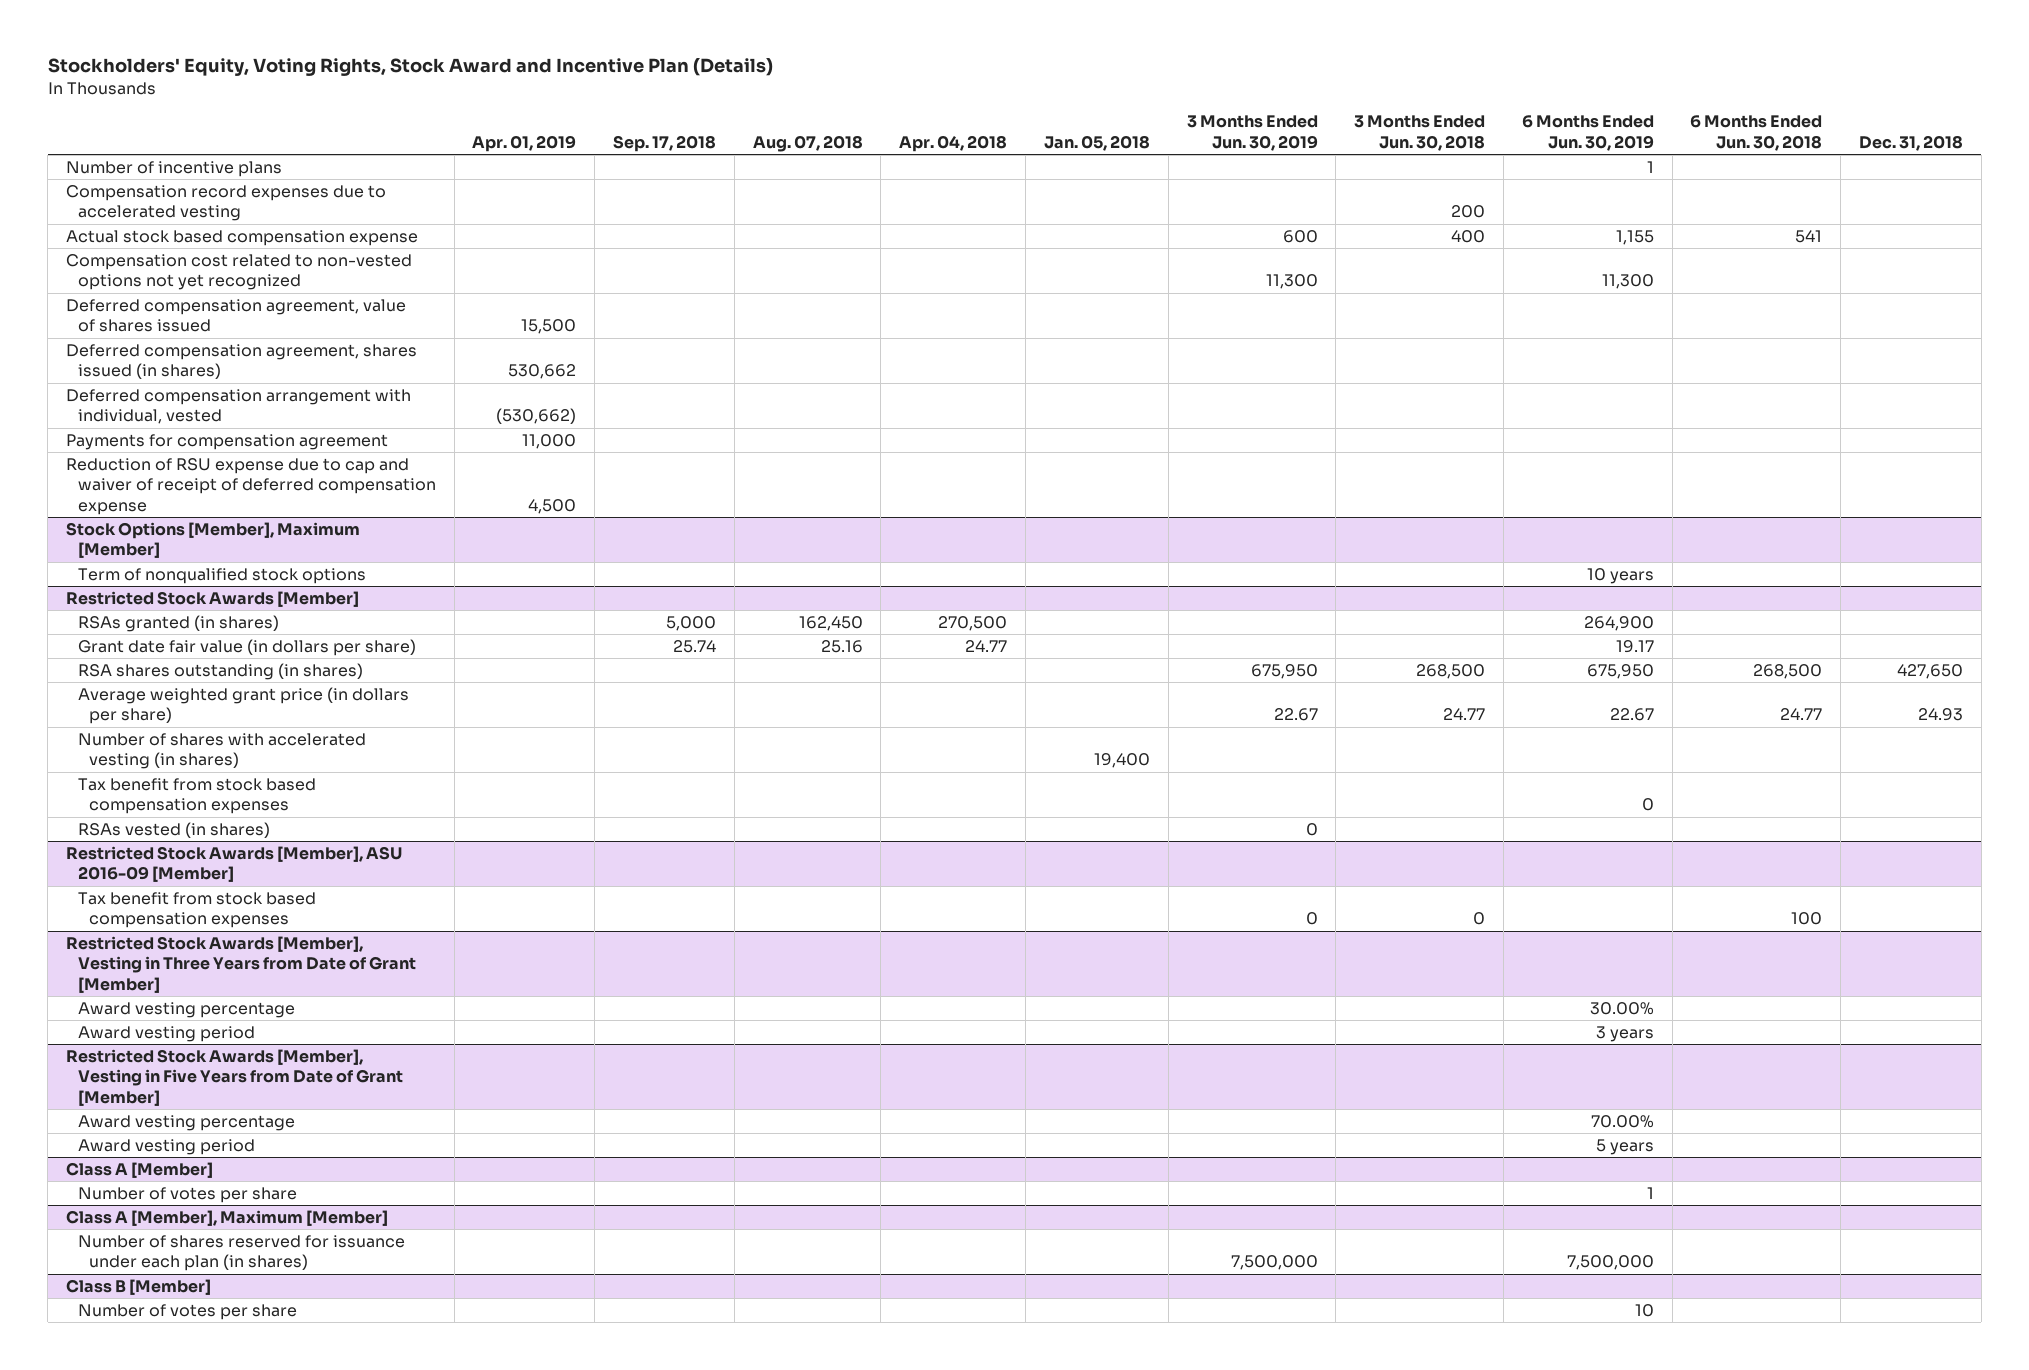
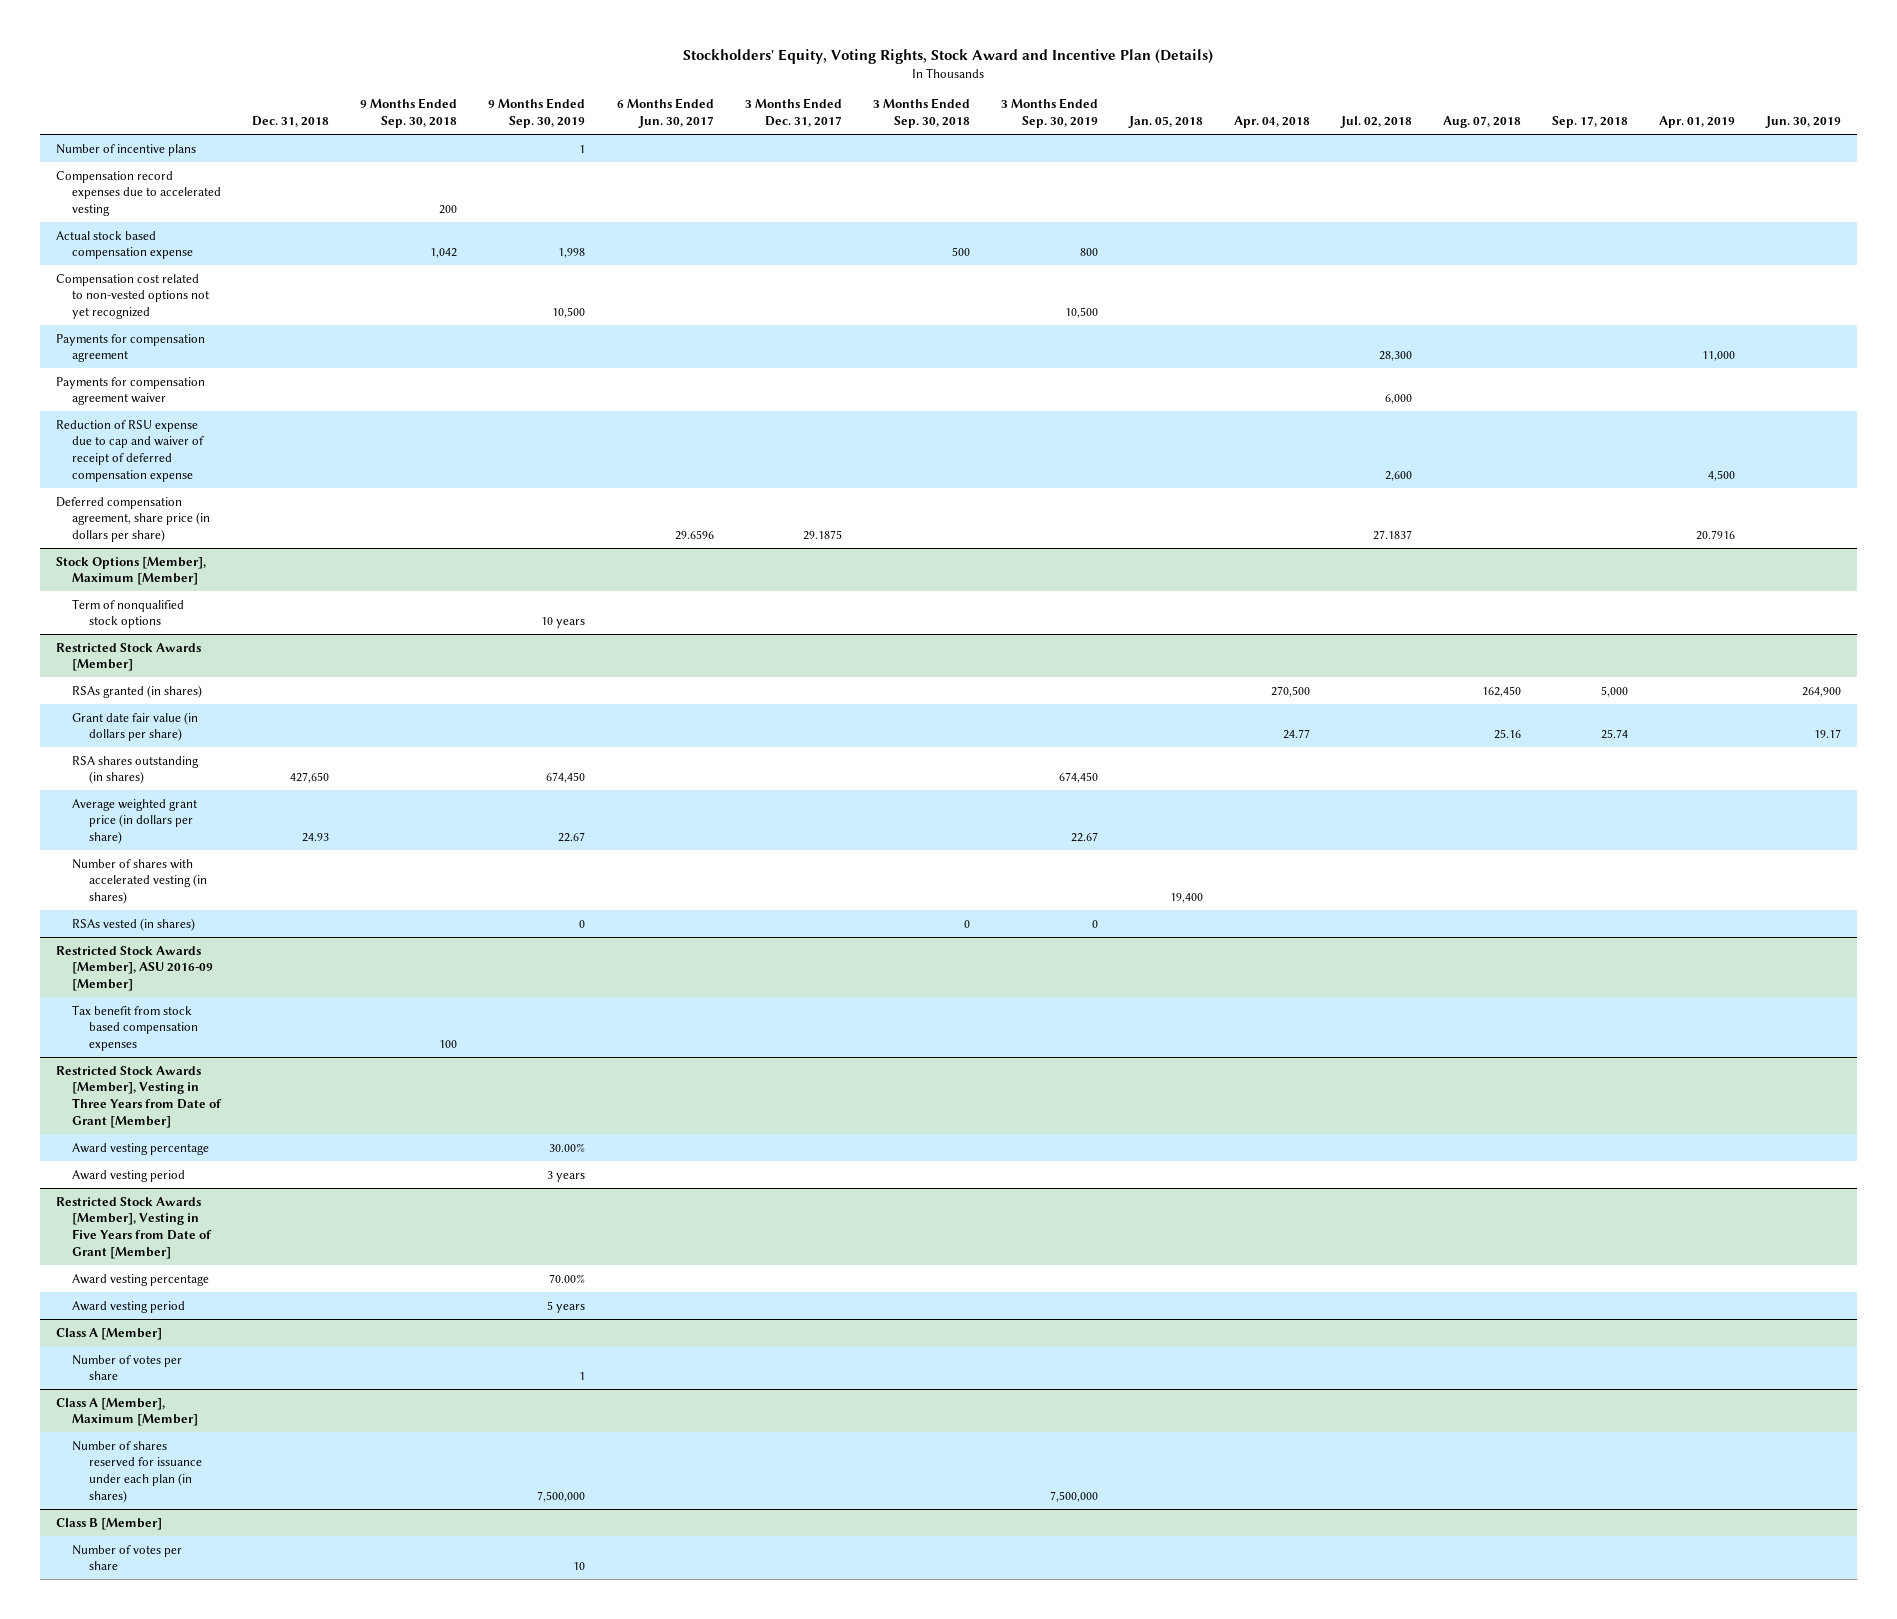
- | Apr. 01, 2019 | Sep. 17, 2018 | Aug. 07, 2018 | Apr. 04, 2018 | Jan. 05, 2018 | 3 Months Ended Jun. 30, 2019 | 3 Months Ended Jun. 30, 2018 | 6 Months Ended Jun. 30, 2019 | 6 Months Ended Jun. 30, 2018 | Dec. 31, 2018
+ | Dec. 31, 2018 | 9 Months Ended Sep. 30, 2018 | 9 Months Ended Sep. 30, 2019 | 6 Months Ended Jun. 30, 2017 | 3 Months Ended Dec. 31, 2017 | 3 Months Ended Sep. 30, 2018 | 3 Months Ended Sep. 30, 2019 | Jan. 05, 2018 | Apr. 04, 2018 | Jul. 02, 2018 | Aug. 07, 2018 | Sep. 17, 2018 | Apr. 01, 2019 | Jun. 30, 2019
- Deferred compensation agreement, value of shares issued | 15,500 | | | | | | | | |
- Deferred compensation agreement, shares issued (in shares) | 530,662 | | | | | | | | |
- Deferred compensation arrangement with individual, vested | (530,662) | | | | | | | | |
+ Payments for compensation agreement waiver | | | | | | | | | | 6,000 | | | |
+ Deferred compensation agreement, share price (in dollars per share) | | | | 29.6596 | 29.1875 | | | | | 27.1837 | | | 20.7916 |
@ Restricted Stock Awards [Member]
- Tax benefit from stock based compensation expenses | | | | | | | | 0 | |

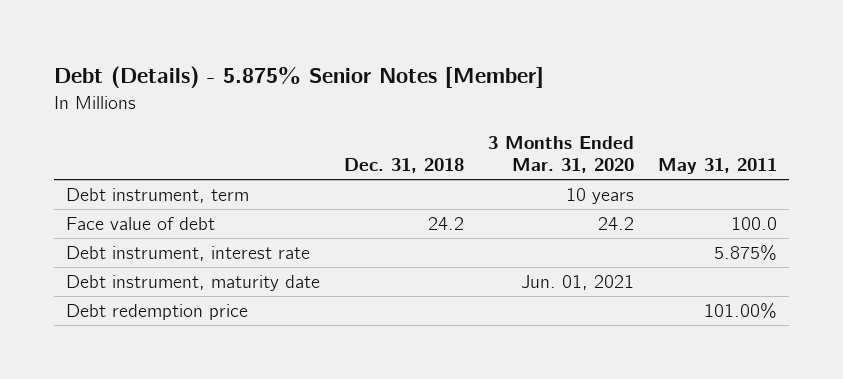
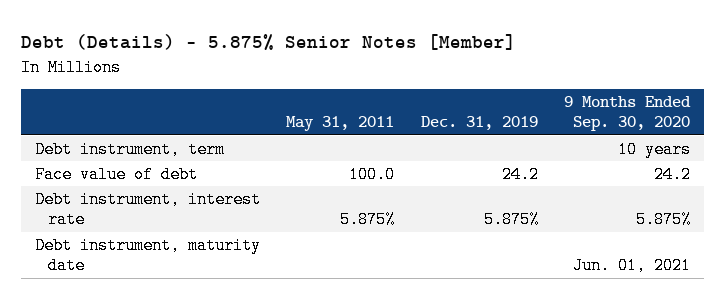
- | Dec. 31, 2018 | 3 Months Ended Mar. 31, 2020 | May 31, 2011
+ | May 31, 2011 | Dec. 31, 2019 | 9 Months Ended Sep. 30, 2020
- Debt redemption price | | | 101.00%

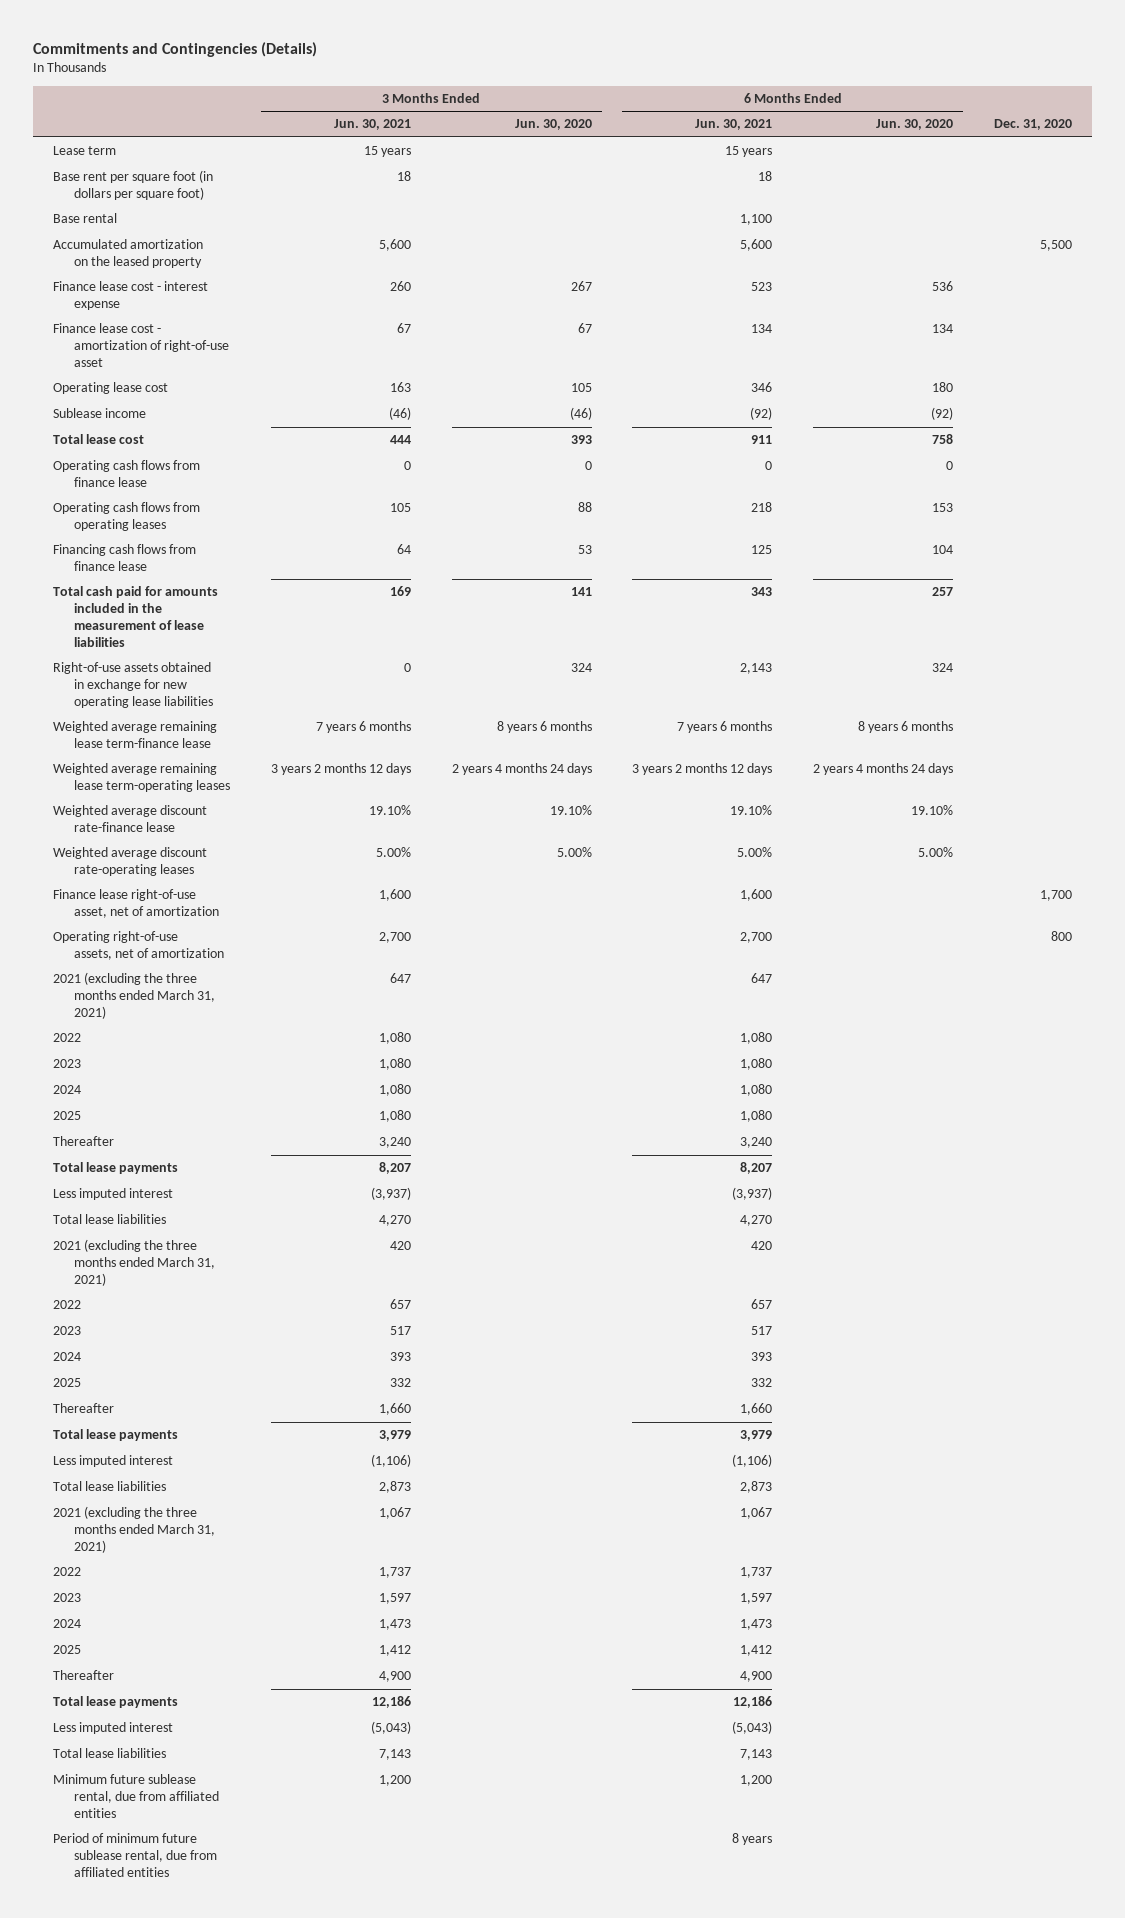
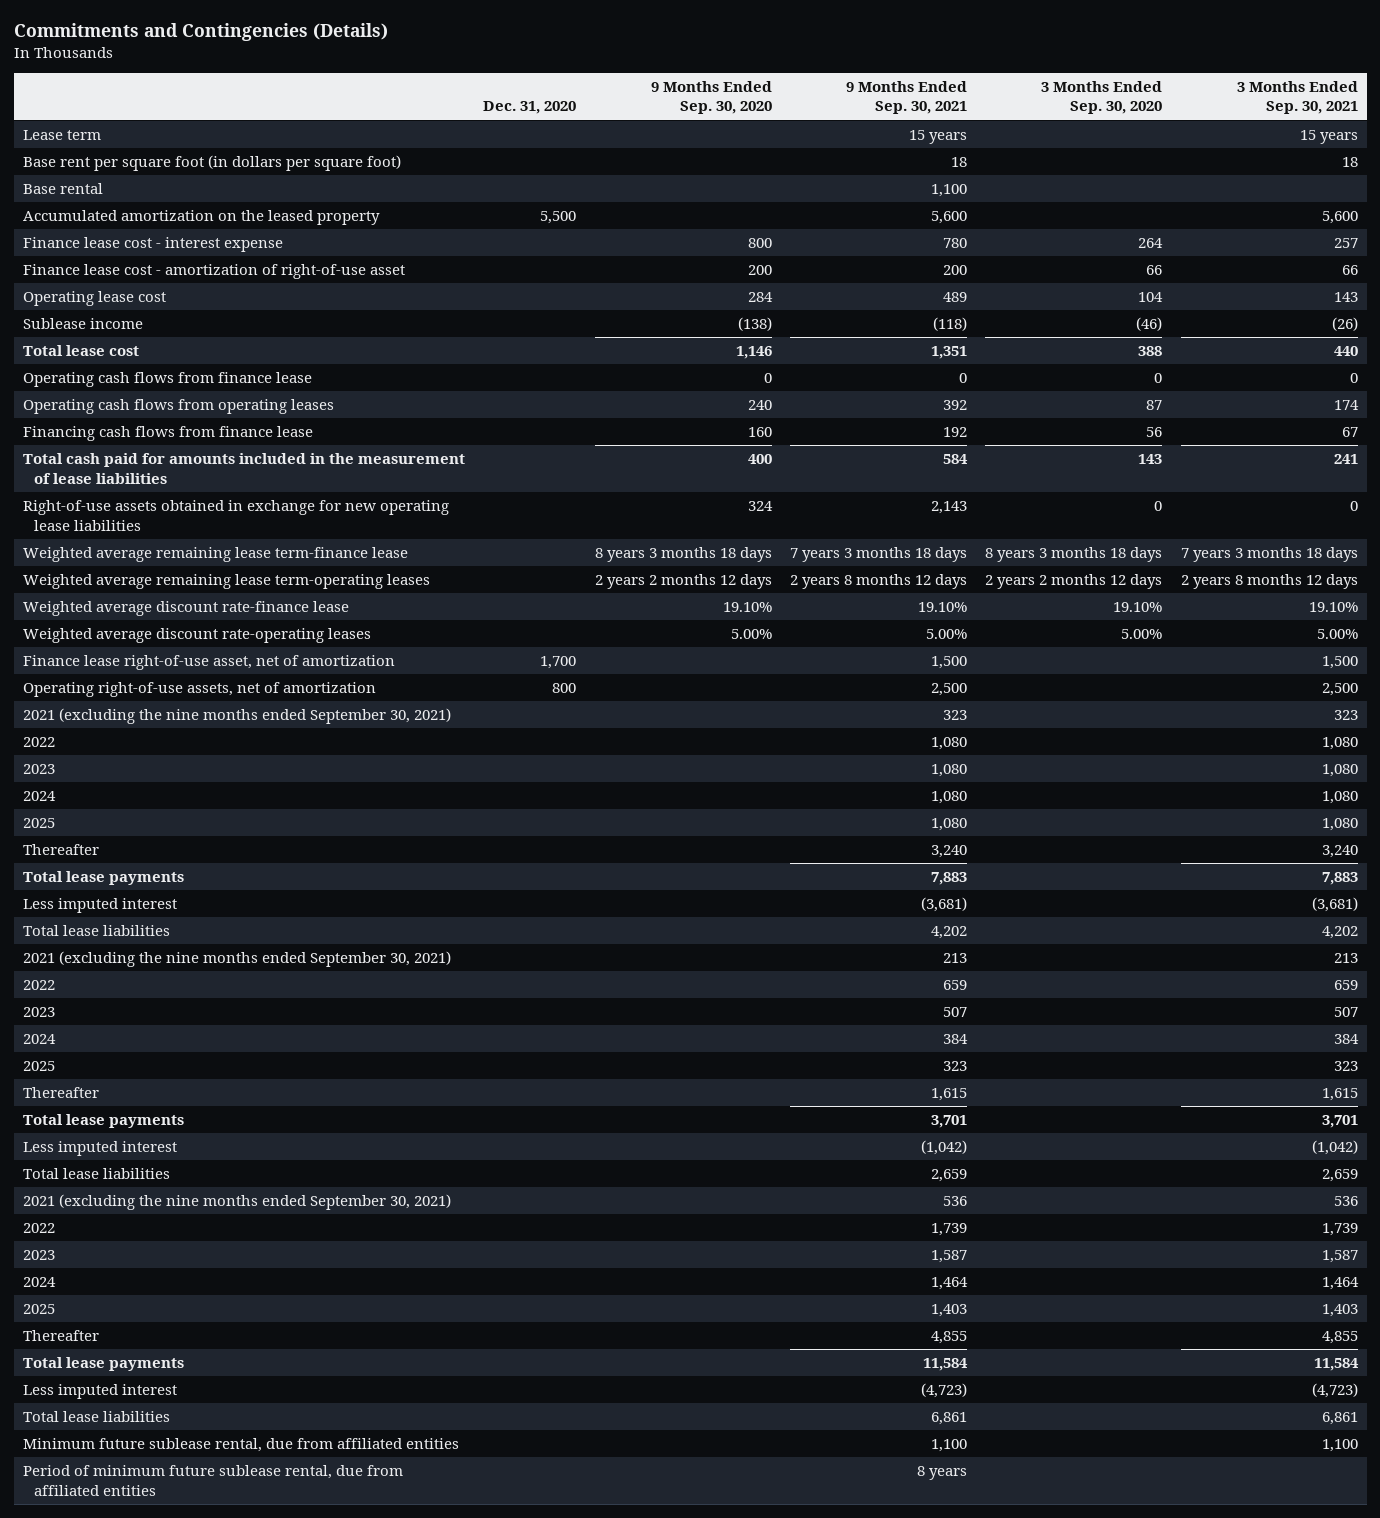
- | 3 Months Ended Jun. 30, 2021 | 3 Months Ended Jun. 30, 2020 | 6 Months Ended Jun. 30, 2021 | 6 Months Ended Jun. 30, 2020 | Dec. 31, 2020
+ | Dec. 31, 2020 | 9 Months Ended Sep. 30, 2020 | 9 Months Ended Sep. 30, 2021 | 3 Months Ended Sep. 30, 2020 | 3 Months Ended Sep. 30, 2021
- 2021 (excluding the three months ended March 31, 2021) | 647 | | 647 | |
+ 2021 (excluding the nine months ended September 30, 2021) | | | 323 | | 323
- 2021 (excluding the three months ended March 31, 2021) | 420 | | 420 | |
+ 2021 (excluding the nine months ended September 30, 2021) | | | 213 | | 213
- 2021 (excluding the three months ended March 31, 2021) | 1,067 | | 1,067 | |
+ 2021 (excluding the nine months ended September 30, 2021) | | | 536 | | 536

